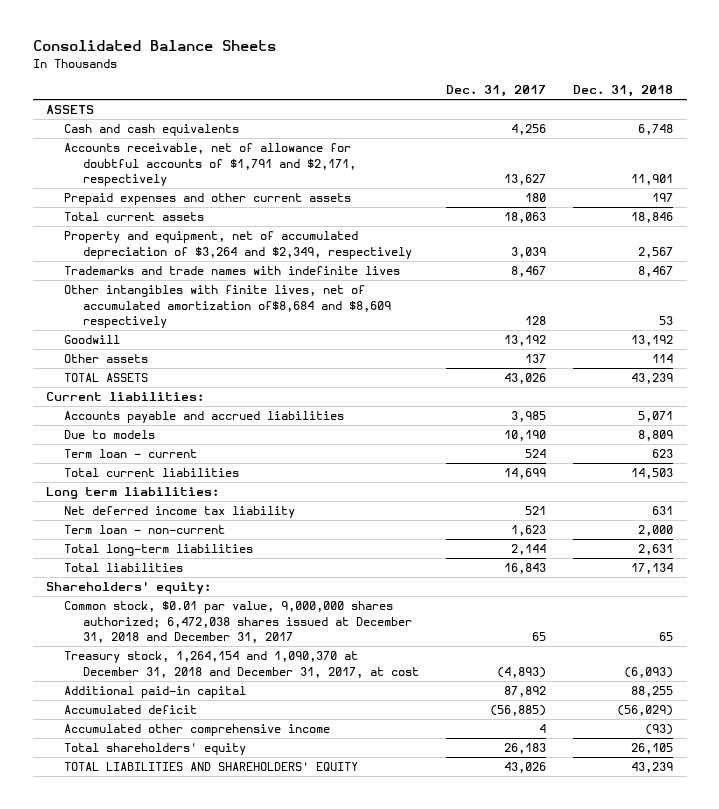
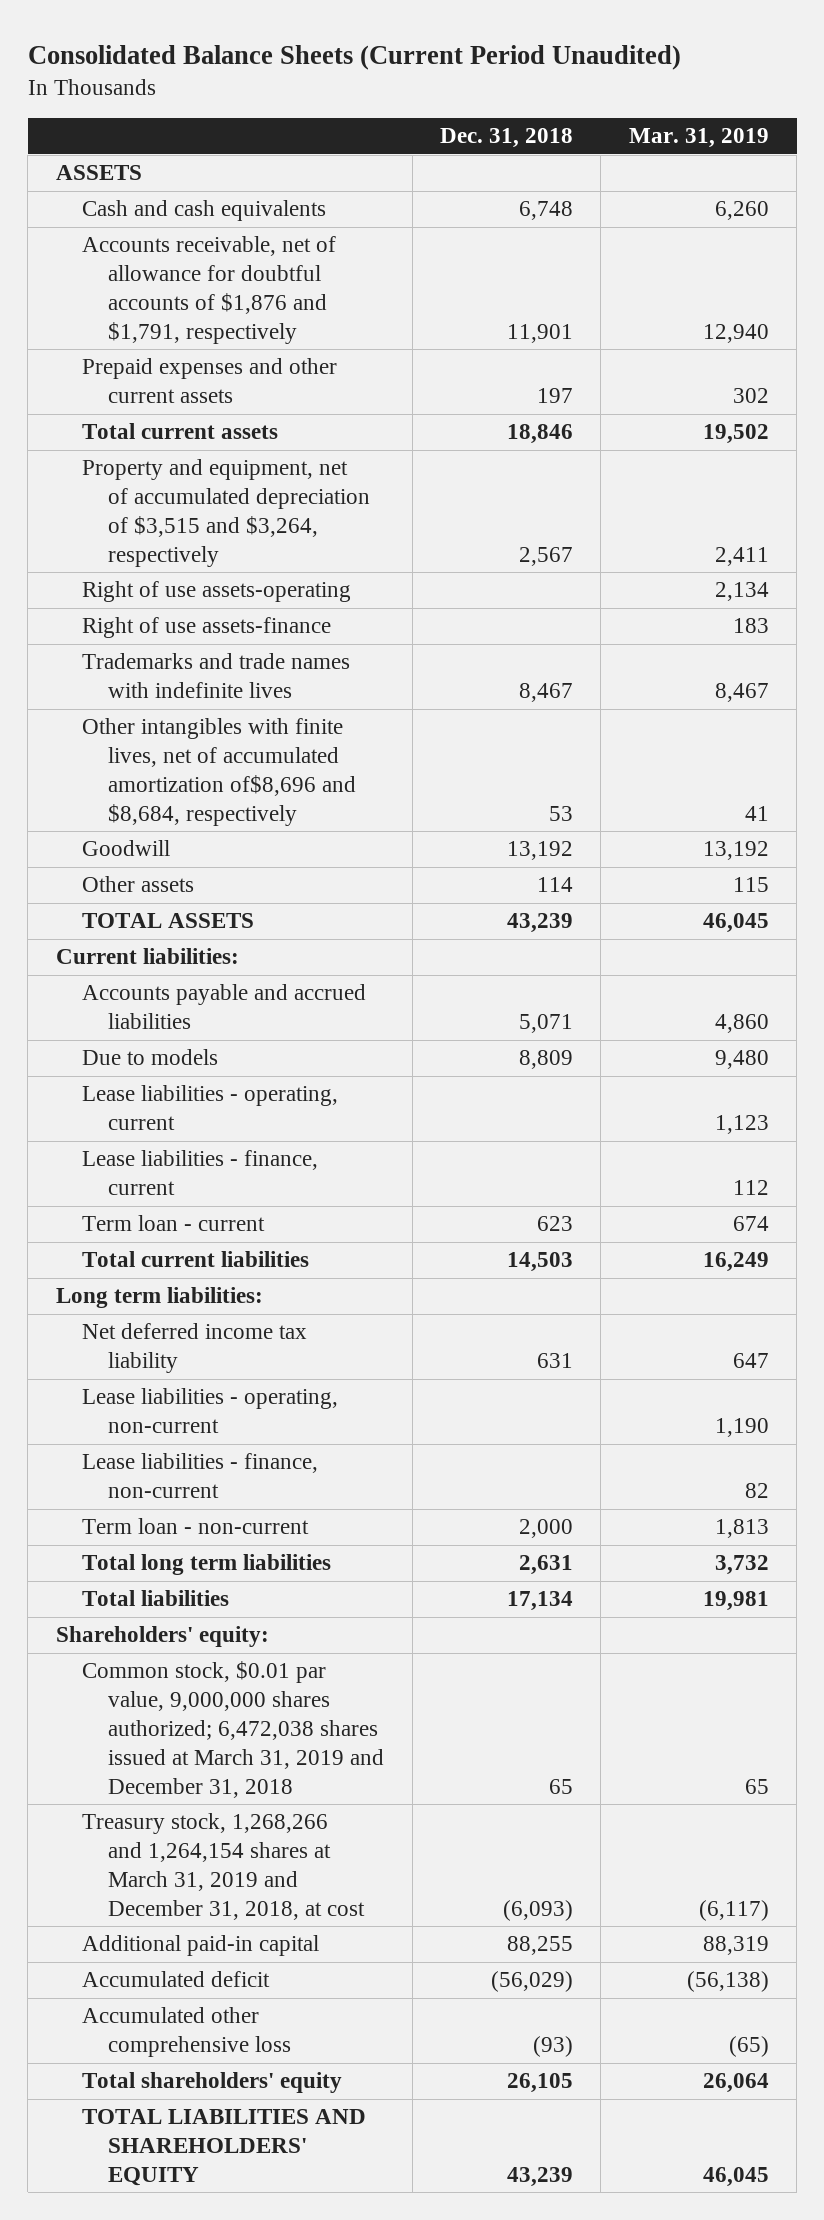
- Consolidated Balance Sheets
+ Consolidated Balance Sheets (Current Period Unaudited)
- | Dec. 31, 2017 | Dec. 31, 2018
+ | Dec. 31, 2018 | Mar. 31, 2019
- Accounts receivable, net of allowance for doubtful accounts of $1,791 and $2,171, respectively | 13,627 | 11,901
+ Accounts receivable, net of allowance for doubtful accounts of $1,876 and $1,791, respectively | 11,901 | 12,940
- Property and equipment, net of accumulated depreciation of $3,264 and $2,349, respectively | 3,039 | 2,567
+ Property and equipment, net of accumulated depreciation of $3,515 and $3,264, respectively | 2,567 | 2,411
+ Right of use assets-operating | | 2,134
+ Right of use assets-finance | | 183
- Other intangibles with finite lives, net of accumulated amortization of$8,684 and $8,609 respectively | 128 | 53
+ Other intangibles with finite lives, net of accumulated amortization of$8,696 and $8,684, respectively | 53 | 41
+ Lease liabilities - operating, current | | 1,123
+ Lease liabilities - finance, current | | 112
+ Lease liabilities - operating, non-current | | 1,190
+ Lease liabilities - finance, non-current | | 82
- Total long-term liabilities | 2,144 | 2,631
+ Total long term liabilities | 2,631 | 3,732
- Common stock, $0.01 par value, 9,000,000 shares authorized; 6,472,038 shares issued at December 31, 2018 and December 31, 2017 | 65 | 65
- Treasury stock, 1,264,154 and 1,090,370 at December 31, 2018 and December 31, 2017, at cost | (4,893) | (6,093)
+ Common stock, $0.01 par value, 9,000,000 shares authorized; 6,472,038 shares issued at March 31, 2019 and December 31, 2018 | 65 | 65
+ Treasury stock, 1,268,266 and 1,264,154 shares at March 31, 2019 and December 31, 2018, at cost | (6,093) | (6,117)
- Accumulated other comprehensive income | 4 | (93)
+ Accumulated other comprehensive loss | (93) | (65)

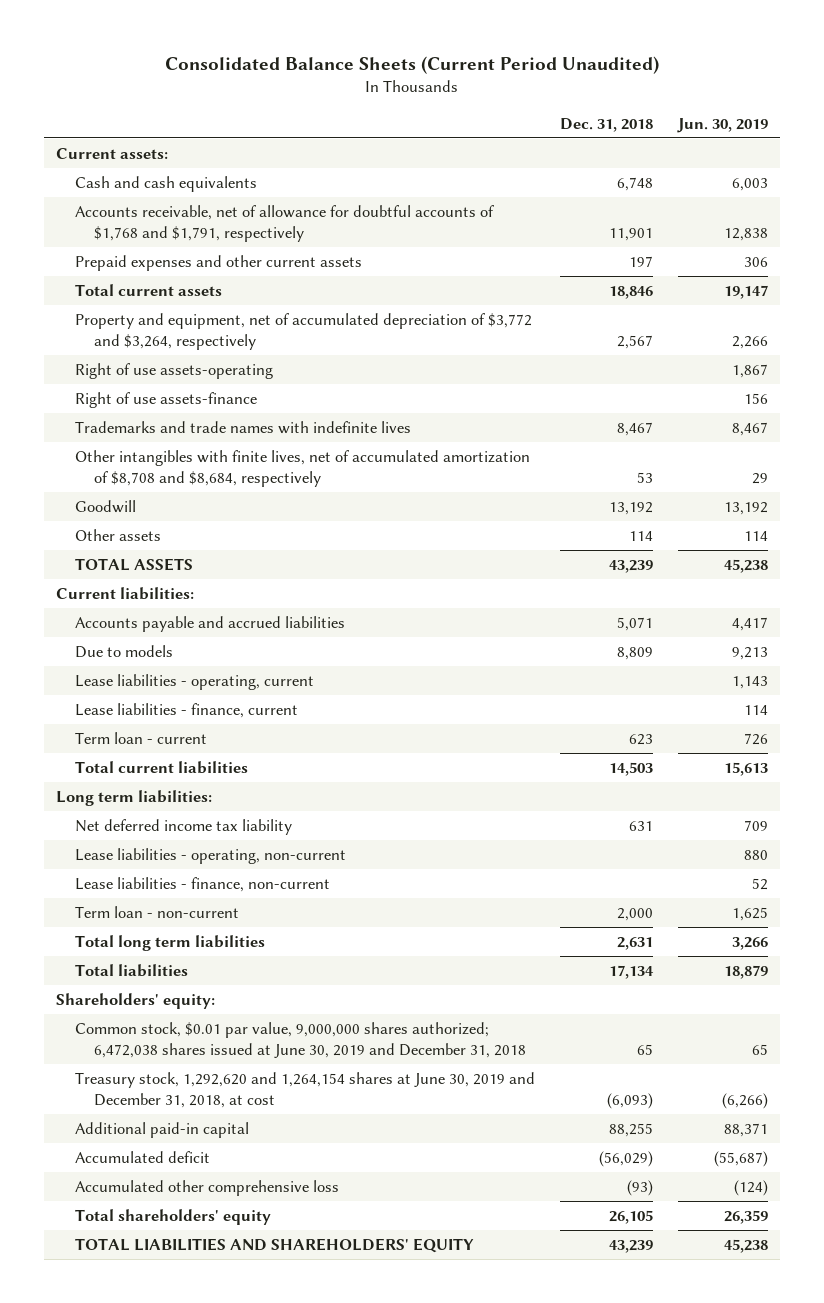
- | Dec. 31, 2018 | Mar. 31, 2019
+ | Dec. 31, 2018 | Jun. 30, 2019
- ASSETS
+ Current assets:
- Accounts receivable, net of allowance for doubtful accounts of $1,876 and $1,791, respectively | 11,901 | 12,940
+ Accounts receivable, net of allowance for doubtful accounts of $1,768 and $1,791, respectively | 11,901 | 12,838
- Property and equipment, net of accumulated depreciation of $3,515 and $3,264, respectively | 2,567 | 2,411
+ Property and equipment, net of accumulated depreciation of $3,772 and $3,264, respectively | 2,567 | 2,266
- Other intangibles with finite lives, net of accumulated amortization of$8,696 and $8,684, respectively | 53 | 41
+ Other intangibles with finite lives, net of accumulated amortization of $8,708 and $8,684, respectively | 53 | 29
- Common stock, $0.01 par value, 9,000,000 shares authorized; 6,472,038 shares issued at March 31, 2019 and December 31, 2018 | 65 | 65
- Treasury stock, 1,268,266 and 1,264,154 shares at March 31, 2019 and December 31, 2018, at cost | (6,093) | (6,117)
+ Common stock, $0.01 par value, 9,000,000 shares authorized; 6,472,038 shares issued at June 30, 2019 and December 31, 2018 | 65 | 65
+ Treasury stock, 1,292,620 and 1,264,154 shares at June 30, 2019 and December 31, 2018, at cost | (6,093) | (6,266)

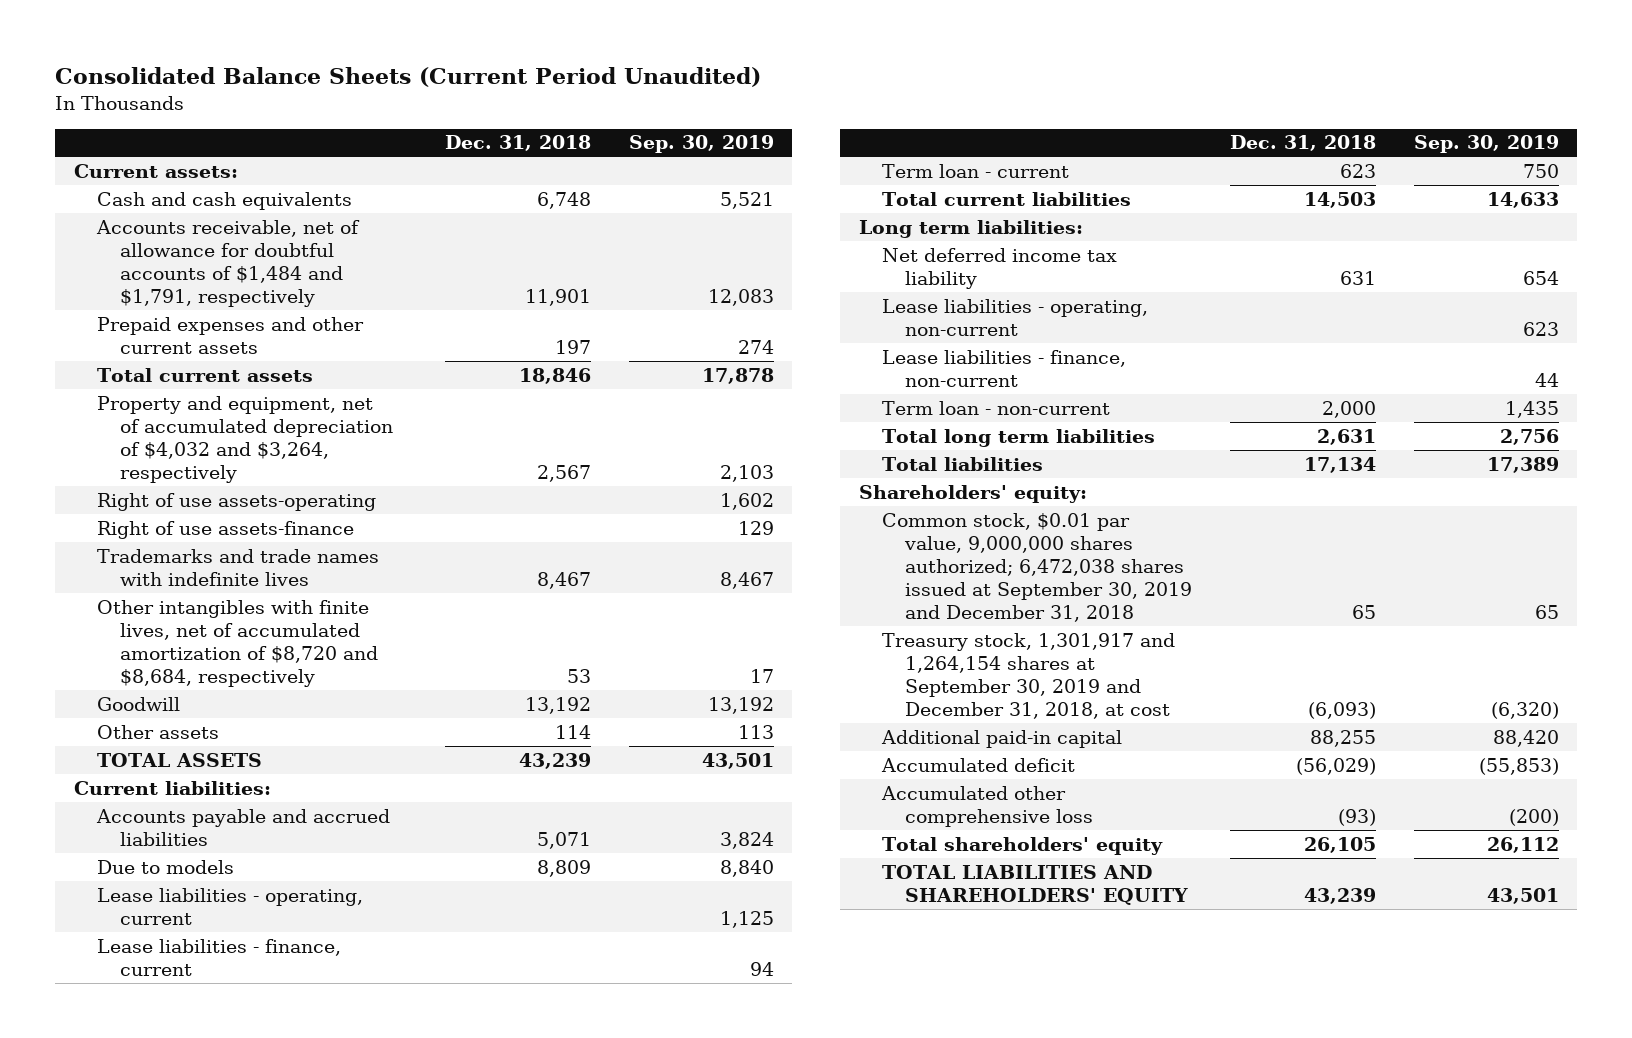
- | Dec. 31, 2018 | Jun. 30, 2019
+ | Dec. 31, 2018 | Sep. 30, 2019
- Accounts receivable, net of allowance for doubtful accounts of $1,768 and $1,791, respectively | 11,901 | 12,838
+ Accounts receivable, net of allowance for doubtful accounts of $1,484 and $1,791, respectively | 11,901 | 12,083
- Property and equipment, net of accumulated depreciation of $3,772 and $3,264, respectively | 2,567 | 2,266
+ Property and equipment, net of accumulated depreciation of $4,032 and $3,264, respectively | 2,567 | 2,103
- Other intangibles with finite lives, net of accumulated amortization of $8,708 and $8,684, respectively | 53 | 29
+ Other intangibles with finite lives, net of accumulated amortization of $8,720 and $8,684, respectively | 53 | 17
- Common stock, $0.01 par value, 9,000,000 shares authorized; 6,472,038 shares issued at June 30, 2019 and December 31, 2018 | 65 | 65
- Treasury stock, 1,292,620 and 1,264,154 shares at June 30, 2019 and December 31, 2018, at cost | (6,093) | (6,266)
+ Common stock, $0.01 par value, 9,000,000 shares authorized; 6,472,038 shares issued at September 30, 2019 and December 31, 2018 | 65 | 65
+ Treasury stock, 1,301,917 and 1,264,154 shares at September 30, 2019 and December 31, 2018, at cost | (6,093) | (6,320)

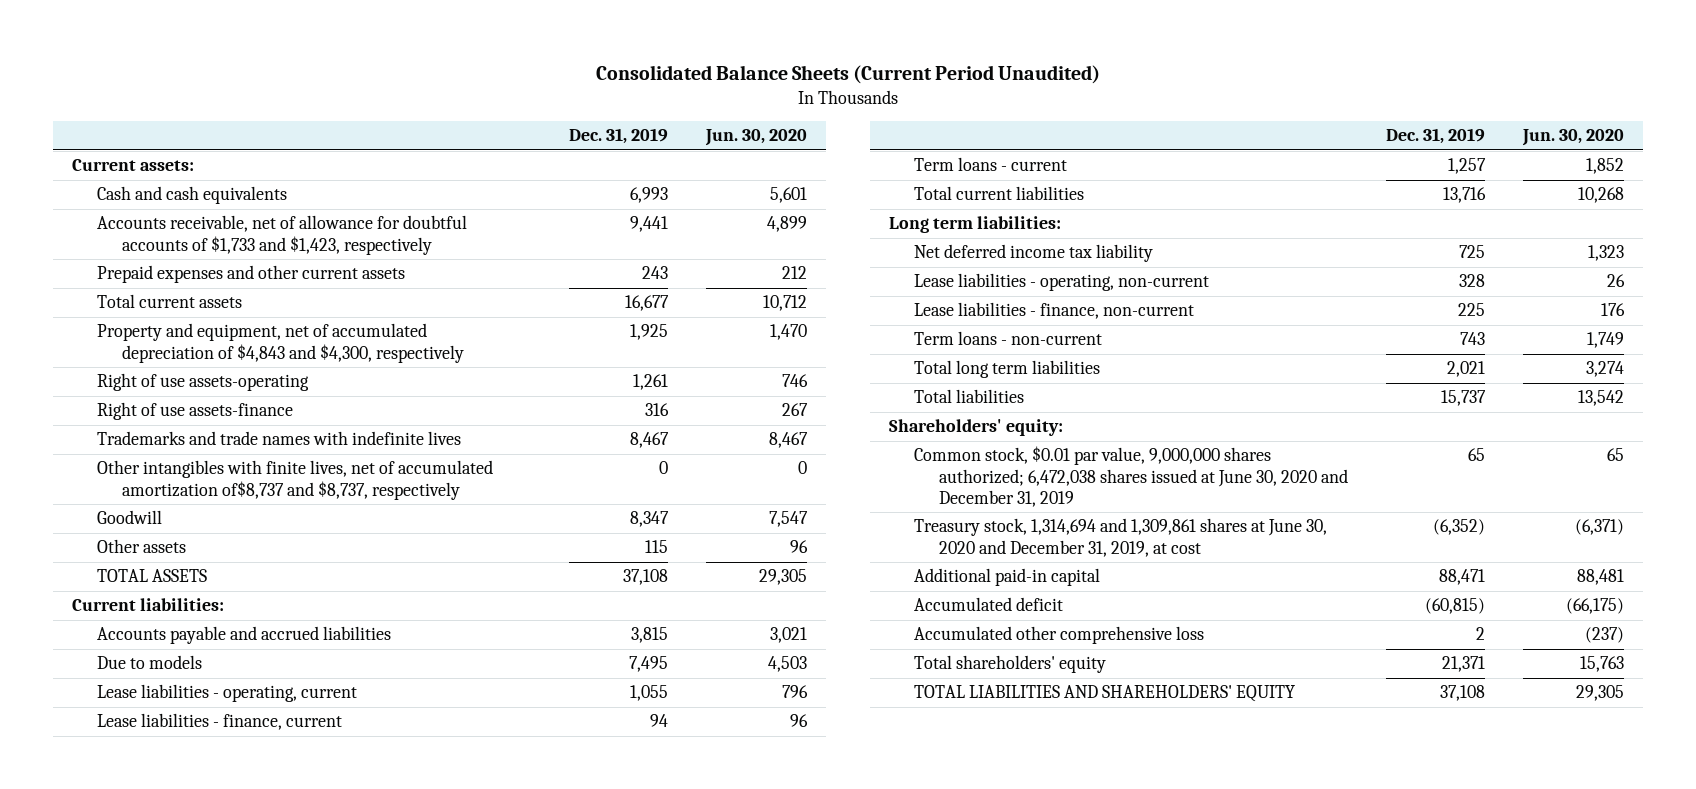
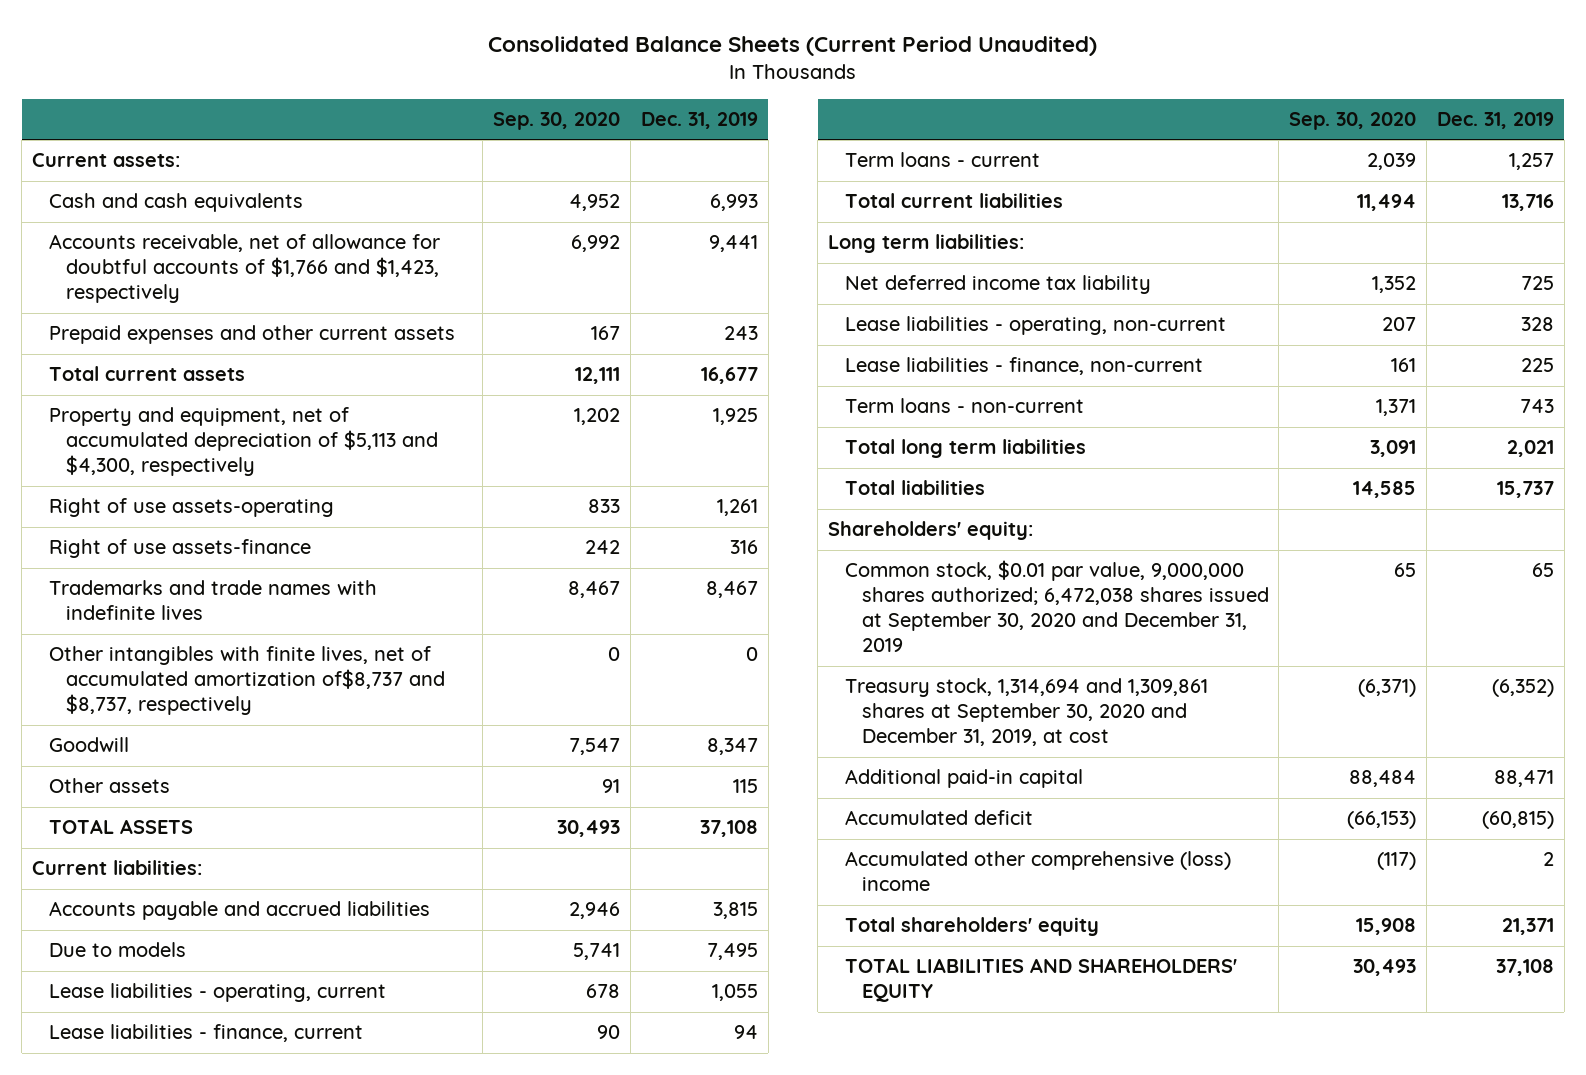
- | Dec. 31, 2019 | Jun. 30, 2020
+ | Sep. 30, 2020 | Dec. 31, 2019
- Accounts receivable, net of allowance for doubtful accounts of $1,733 and $1,423, respectively | 9,441 | 4,899
+ Accounts receivable, net of allowance for doubtful accounts of $1,766 and $1,423, respectively | 6,992 | 9,441
- Property and equipment, net of accumulated depreciation of $4,843 and $4,300, respectively | 1,925 | 1,470
+ Property and equipment, net of accumulated depreciation of $5,113 and $4,300, respectively | 1,202 | 1,925
- Common stock, $0.01 par value, 9,000,000 shares authorized; 6,472,038 shares issued at June 30, 2020 and December 31, 2019 | 65 | 65
- Treasury stock, 1,314,694 and 1,309,861 shares at June 30, 2020 and December 31, 2019, at cost | (6,352) | (6,371)
+ Common stock, $0.01 par value, 9,000,000 shares authorized; 6,472,038 shares issued at September 30, 2020 and December 31, 2019 | 65 | 65
+ Treasury stock, 1,314,694 and 1,309,861 shares at September 30, 2020 and December 31, 2019, at cost | (6,371) | (6,352)
- Accumulated other comprehensive loss | 2 | (237)
+ Accumulated other comprehensive (loss) income | (117) | 2

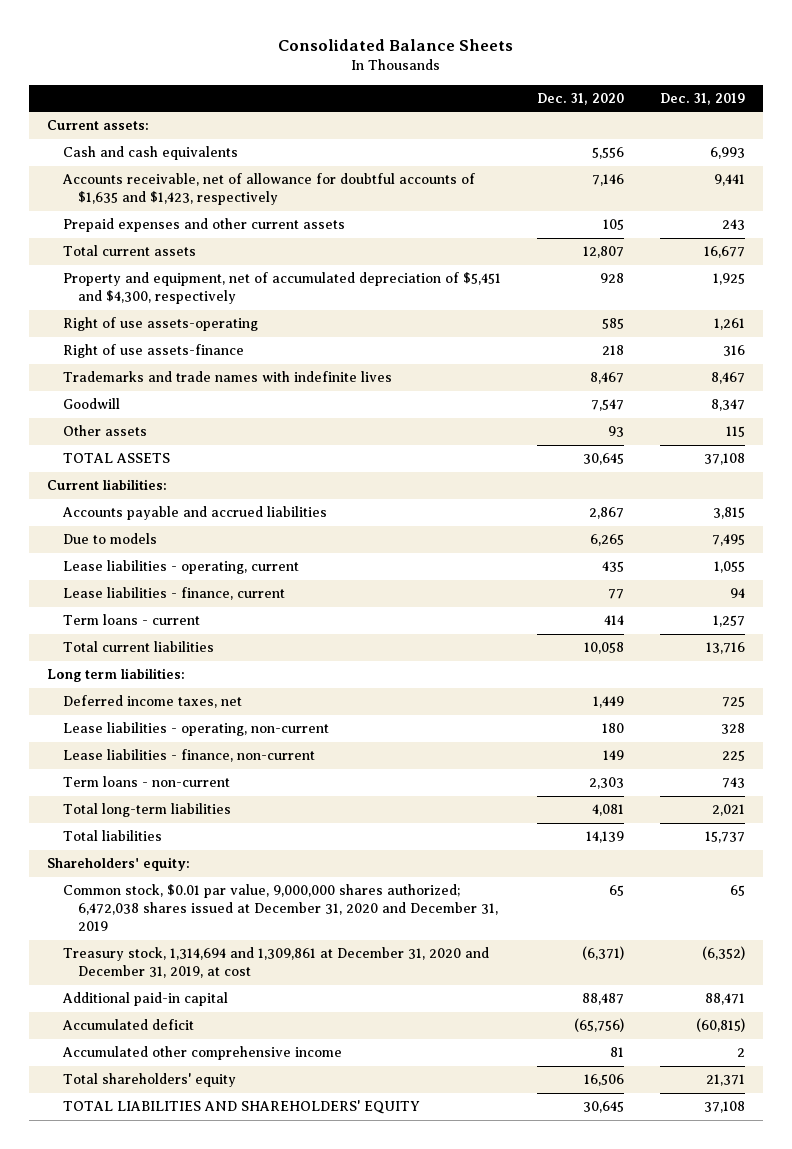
- Consolidated Balance Sheets (Current Period Unaudited)
+ Consolidated Balance Sheets
- | Sep. 30, 2020 | Dec. 31, 2019
+ | Dec. 31, 2020 | Dec. 31, 2019
- Accounts receivable, net of allowance for doubtful accounts of $1,766 and $1,423, respectively | 6,992 | 9,441
+ Accounts receivable, net of allowance for doubtful accounts of $1,635 and $1,423, respectively | 7,146 | 9,441
- Property and equipment, net of accumulated depreciation of $5,113 and $4,300, respectively | 1,202 | 1,925
+ Property and equipment, net of accumulated depreciation of $5,451 and $4,300, respectively | 928 | 1,925
- Other intangibles with finite lives, net of accumulated amortization of$8,737 and $8,737, respectively | 0 | 0
- Net deferred income tax liability | 1,352 | 725
+ Deferred income taxes, net | 1,449 | 725
- Total long term liabilities | 3,091 | 2,021
+ Total long-term liabilities | 4,081 | 2,021
- Common stock, $0.01 par value, 9,000,000 shares authorized; 6,472,038 shares issued at September 30, 2020 and December 31, 2019 | 65 | 65
- Treasury stock, 1,314,694 and 1,309,861 shares at September 30, 2020 and December 31, 2019, at cost | (6,371) | (6,352)
+ Common stock, $0.01 par value, 9,000,000 shares authorized; 6,472,038 shares issued at December 31, 2020 and December 31, 2019 | 65 | 65
+ Treasury stock, 1,314,694 and 1,309,861 at December 31, 2020 and December 31, 2019, at cost | (6,371) | (6,352)
- Accumulated other comprehensive (loss) income | (117) | 2
+ Accumulated other comprehensive income | 81 | 2

